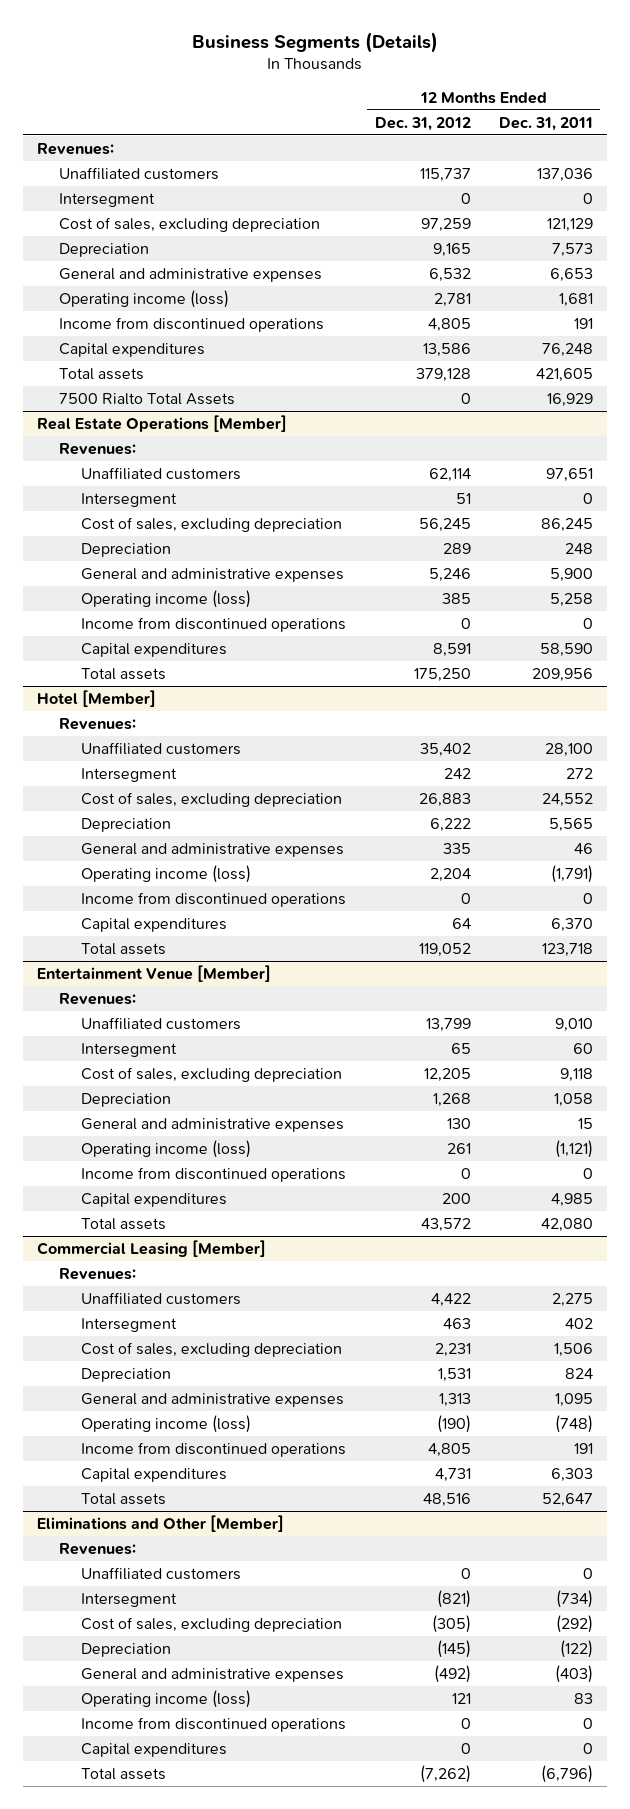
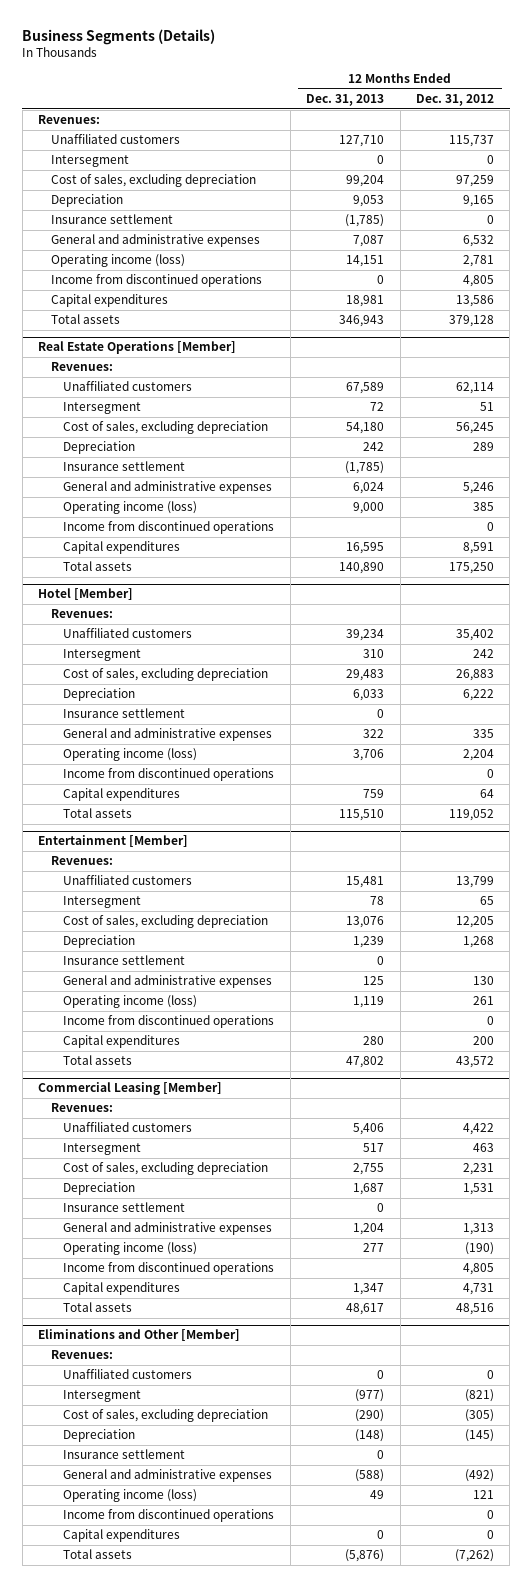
- | 12 Months Ended Dec. 31, 2012 | 12 Months Ended Dec. 31, 2011
+ | 12 Months Ended Dec. 31, 2013 | 12 Months Ended Dec. 31, 2012
+ Insurance settlement | (1,785) | 0
- 7500 Rialto Total Assets | 0 | 16,929
@ Real Estate Operations [Member]
+ Insurance settlement | (1,785) |
@ Hotel [Member]
+ Insurance settlement | 0 |
- Entertainment Venue [Member]
+ Entertainment [Member]
+ Insurance settlement | 0 |
@ Commercial Leasing [Member]
+ Insurance settlement | 0 |
@ Eliminations and Other [Member]
+ Insurance settlement | 0 |

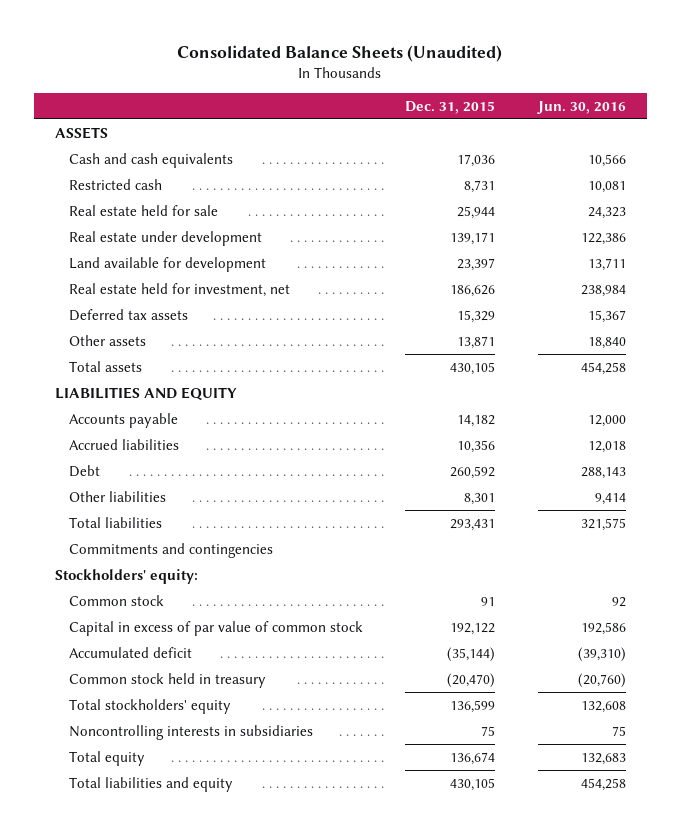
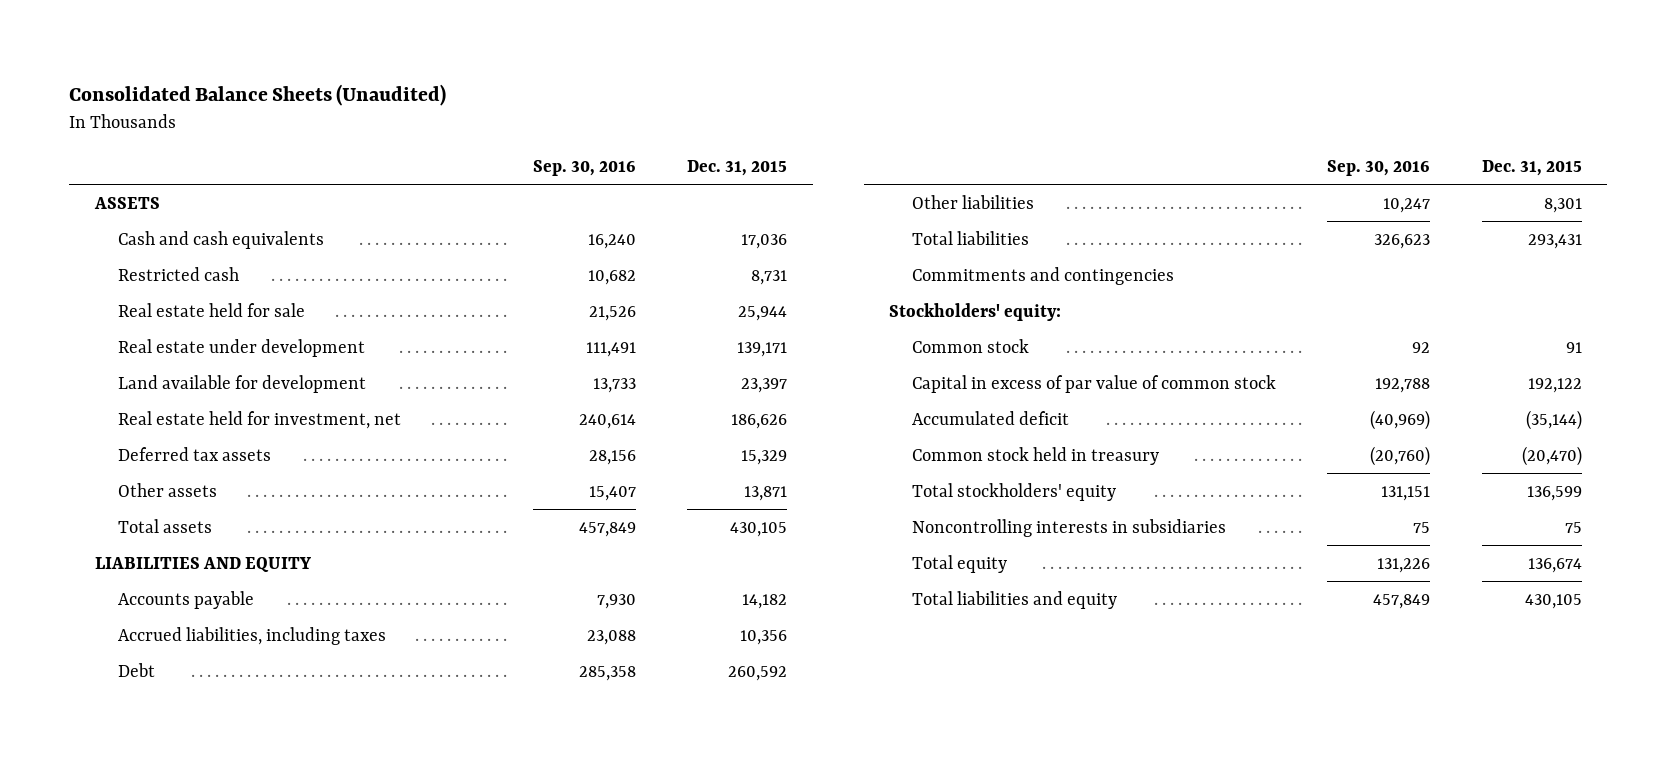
- | Dec. 31, 2015 | Jun. 30, 2016
+ | Sep. 30, 2016 | Dec. 31, 2015
- Accrued liabilities | 10,356 | 12,018
+ Accrued liabilities, including taxes | 23,088 | 10,356

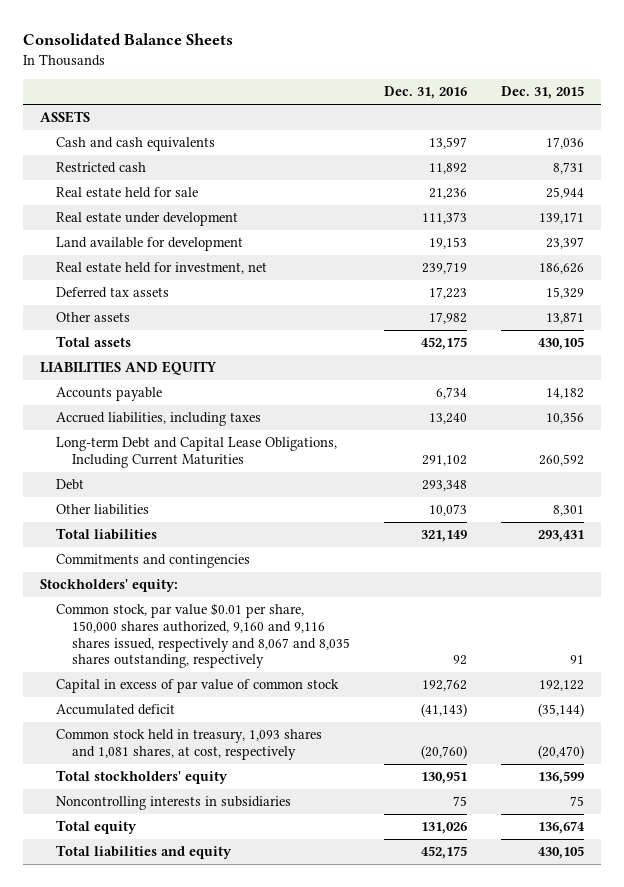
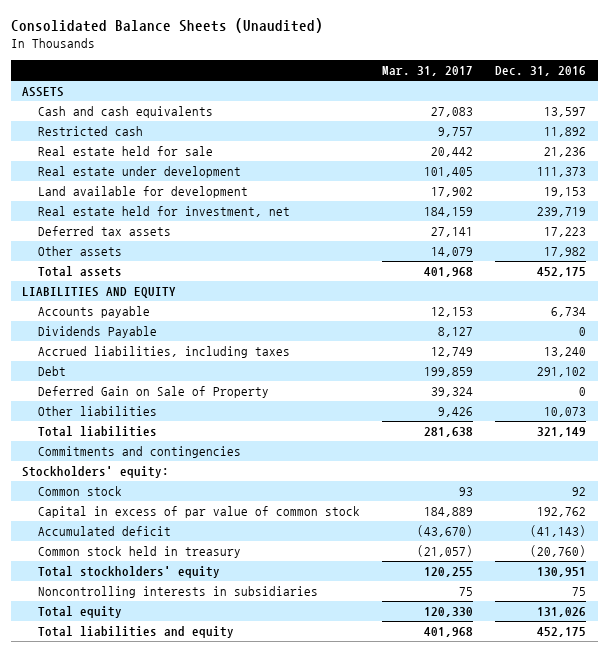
- Consolidated Balance Sheets
+ Consolidated Balance Sheets (Unaudited)
- | Dec. 31, 2016 | Dec. 31, 2015
+ | Mar. 31, 2017 | Dec. 31, 2016
+ Dividends Payable | 8,127 | 0
- Long-term Debt and Capital Lease Obligations, Including Current Maturities | 291,102 | 260,592
- Debt | 293,348 |
+ Debt | 199,859 | 291,102
+ Deferred Gain on Sale of Property | 39,324 | 0
- Common stock, par value $0.01 per share, 150,000 shares authorized, 9,160 and 9,116 shares issued, respectively and 8,067 and 8,035 shares outstanding, respectively | 92 | 91
+ Common stock | 93 | 92
- Common stock held in treasury, 1,093 shares and 1,081 shares, at cost, respectively | (20,760) | (20,470)
+ Common stock held in treasury | (21,057) | (20,760)

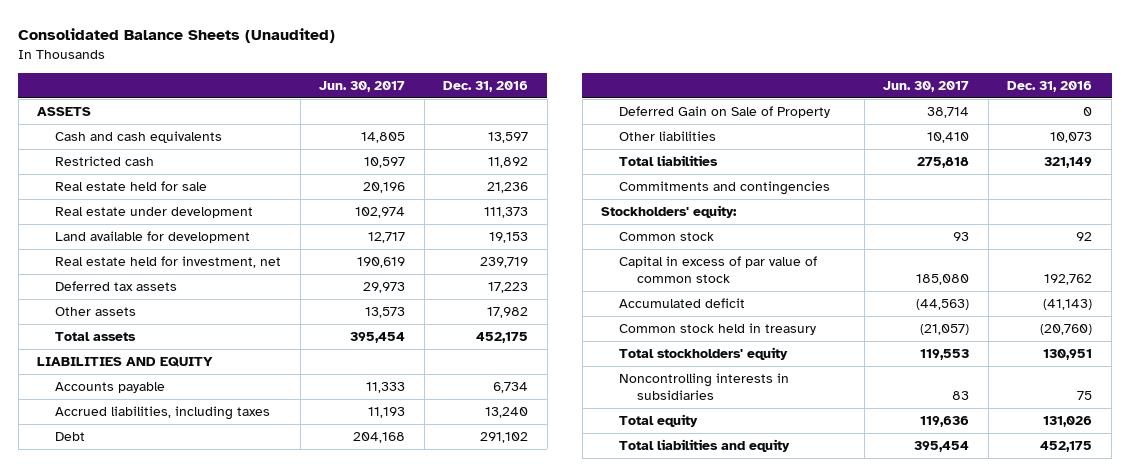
- | Mar. 31, 2017 | Dec. 31, 2016
+ | Jun. 30, 2017 | Dec. 31, 2016
- Dividends Payable | 8,127 | 0

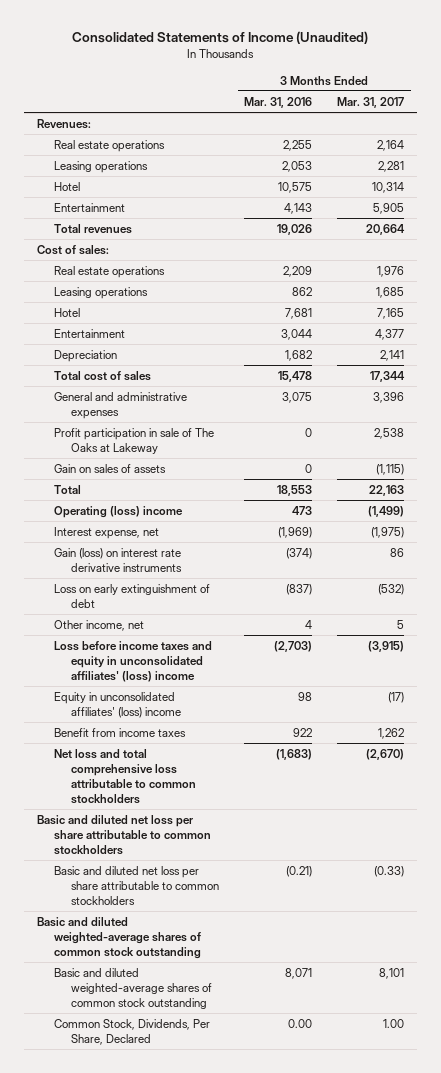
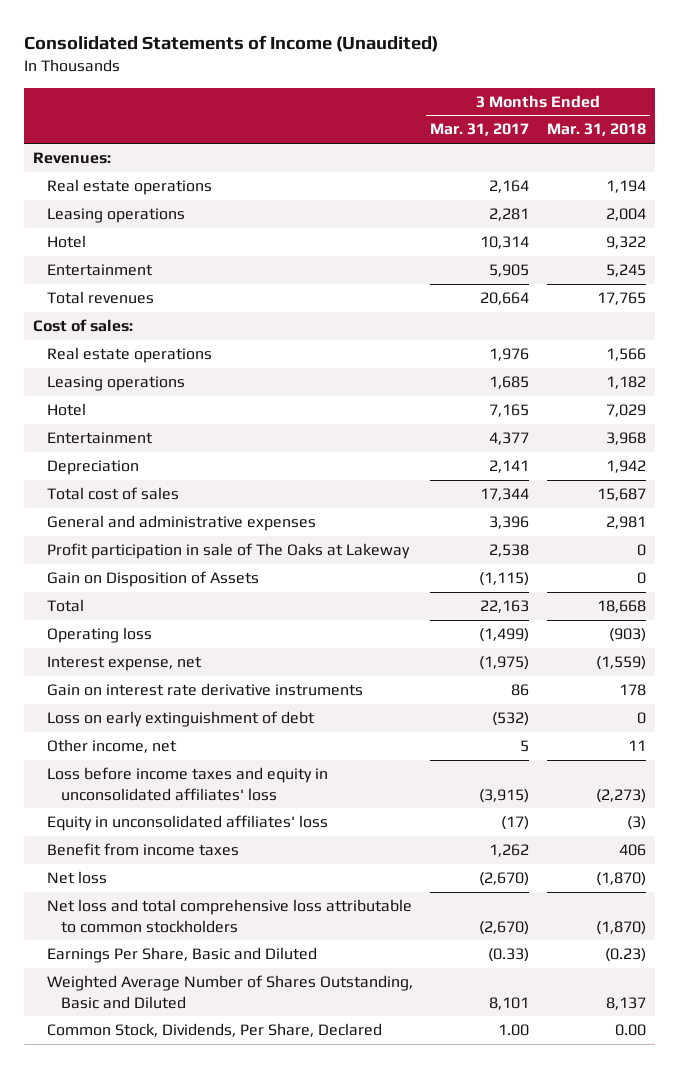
- | 3 Months Ended Mar. 31, 2016 | 3 Months Ended Mar. 31, 2017
+ | 3 Months Ended Mar. 31, 2017 | 3 Months Ended Mar. 31, 2018
- Gain on sales of assets | 0 | (1,115)
+ Gain on Disposition of Assets | (1,115) | 0
- Operating (loss) income | 473 | (1,499)
+ Operating loss | (1,499) | (903)
- Gain (loss) on interest rate derivative instruments | (374) | 86
+ Gain on interest rate derivative instruments | 86 | 178
- Loss before income taxes and equity in unconsolidated affiliates' (loss) income | (2,703) | (3,915)
- Equity in unconsolidated affiliates' (loss) income | 98 | (17)
+ Loss before income taxes and equity in unconsolidated affiliates' loss | (3,915) | (2,273)
+ Equity in unconsolidated affiliates' loss | (17) | (3)
+ Net loss | (2,670) | (1,870)
- Basic and diluted net loss per share attributable to common stockholders
- Basic and diluted net loss per share attributable to common stockholders | (0.21) | (0.33)
- Basic and diluted weighted-average shares of common stock outstanding
- Basic and diluted weighted-average shares of common stock outstanding | 8,071 | 8,101
+ Earnings Per Share, Basic and Diluted | (0.33) | (0.23)
+ Weighted Average Number of Shares Outstanding, Basic and Diluted | 8,101 | 8,137

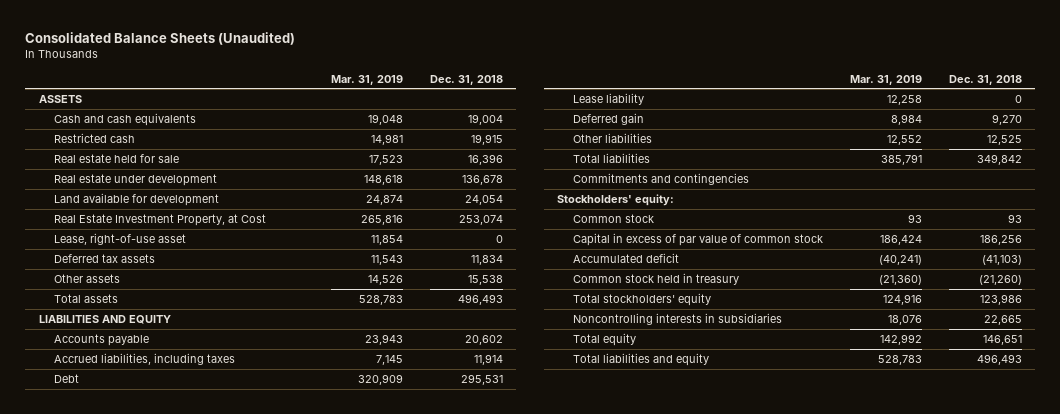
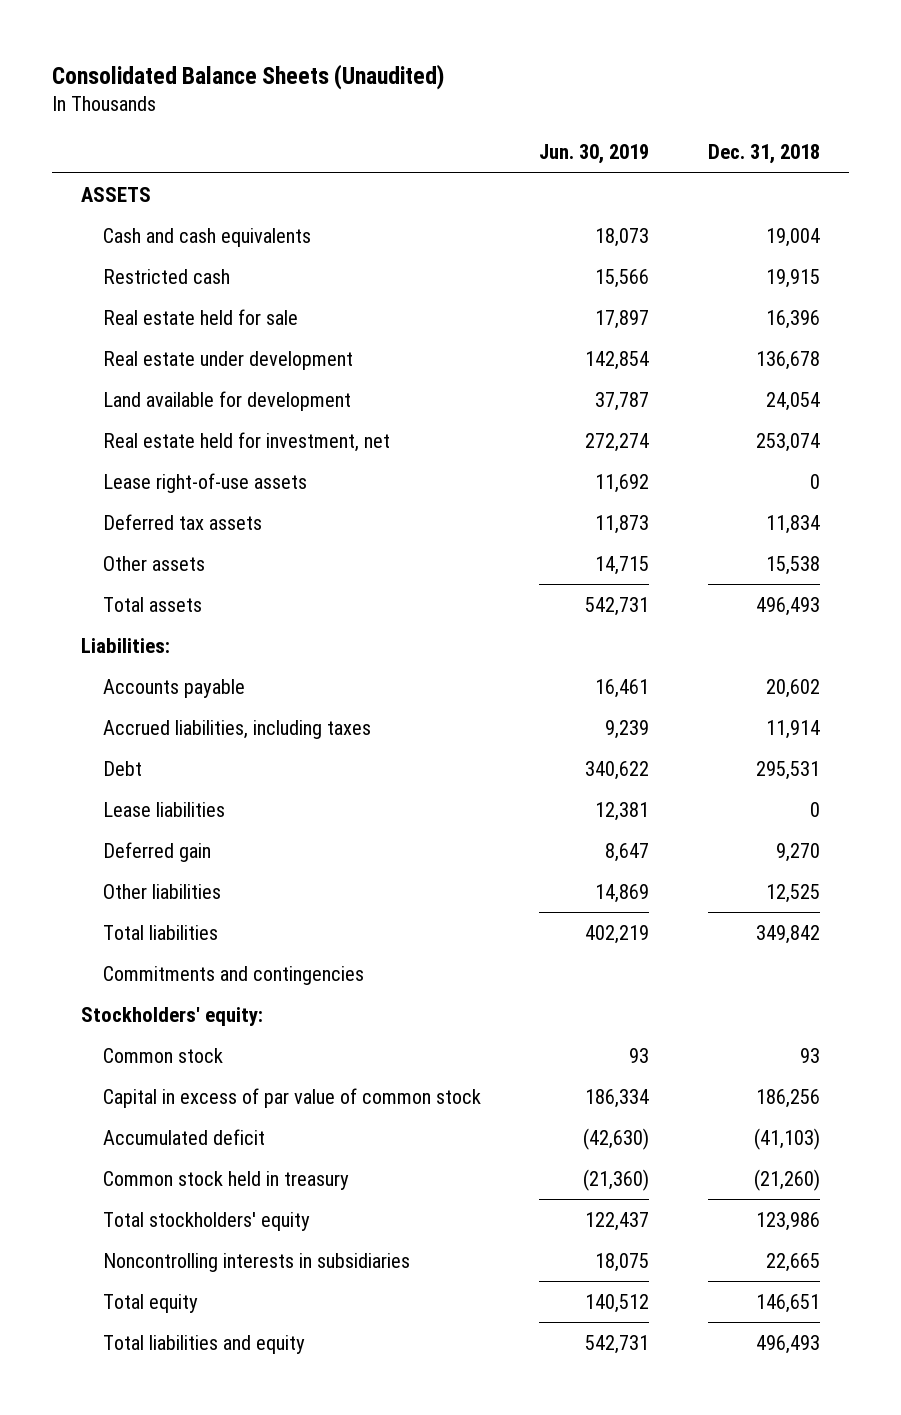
- | Mar. 31, 2019 | Dec. 31, 2018
+ | Jun. 30, 2019 | Dec. 31, 2018
- Real Estate Investment Property, at Cost | 265,816 | 253,074
- Lease, right-of-use asset | 11,854 | 0
+ Real estate held for investment, net | 272,274 | 253,074
+ Lease right-of-use assets | 11,692 | 0
- LIABILITIES AND EQUITY
+ Liabilities:
- Lease liability | 12,258 | 0
+ Lease liabilities | 12,381 | 0

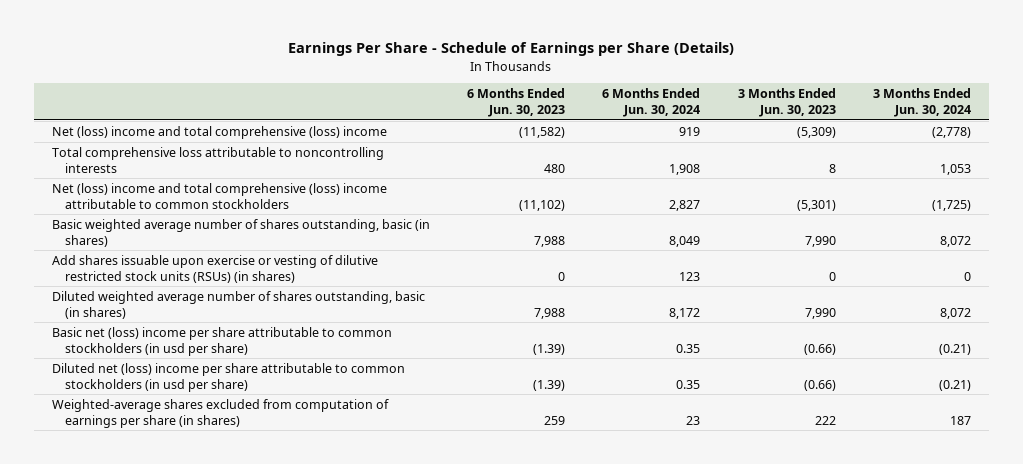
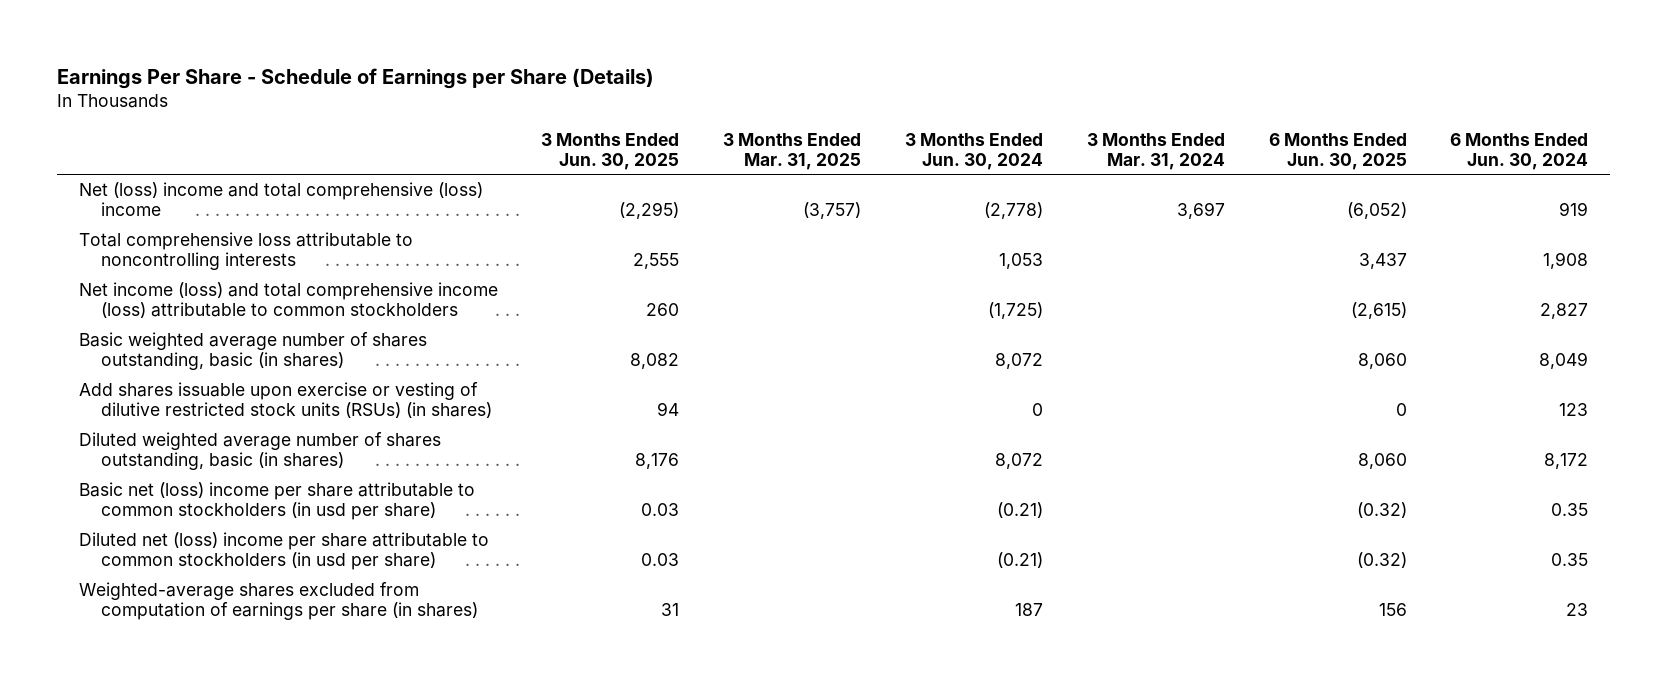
- | 6 Months Ended Jun. 30, 2023 | 6 Months Ended Jun. 30, 2024 | 3 Months Ended Jun. 30, 2023 | 3 Months Ended Jun. 30, 2024
+ | 3 Months Ended Jun. 30, 2025 | 3 Months Ended Mar. 31, 2025 | 3 Months Ended Jun. 30, 2024 | 3 Months Ended Mar. 31, 2024 | 6 Months Ended Jun. 30, 2025 | 6 Months Ended Jun. 30, 2024
- Net (loss) income and total comprehensive (loss) income attributable to common stockholders | (11,102) | 2,827 | (5,301) | (1,725)
+ Net income (loss) and total comprehensive income (loss) attributable to common stockholders | 260 | | (1,725) | | (2,615) | 2,827

